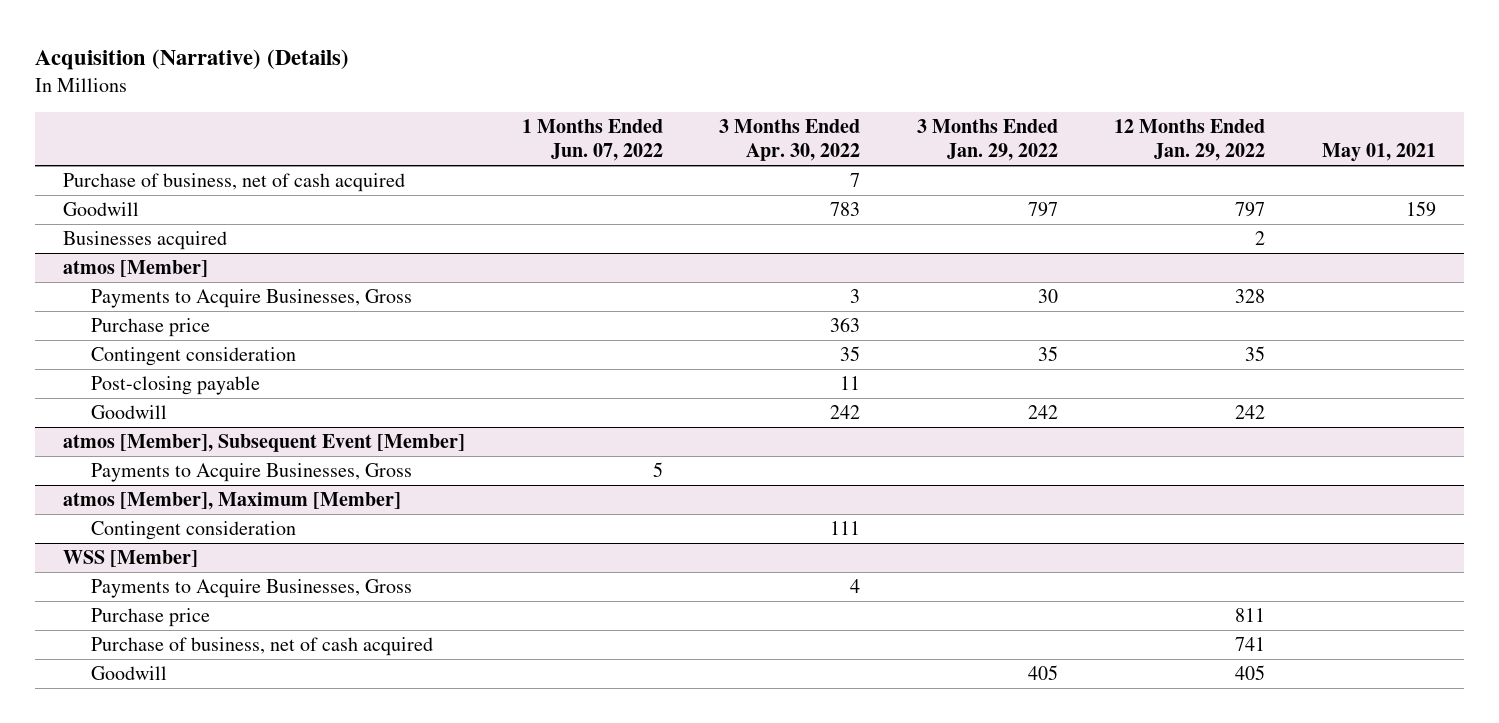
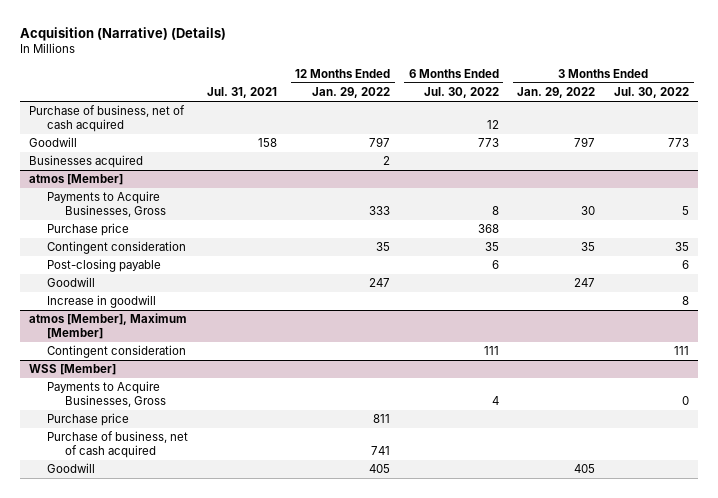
- | 1 Months Ended Jun. 07, 2022 | 3 Months Ended Apr. 30, 2022 | 3 Months Ended Jan. 29, 2022 | 12 Months Ended Jan. 29, 2022 | May 01, 2021
+ | Jul. 31, 2021 | 12 Months Ended Jan. 29, 2022 | 6 Months Ended Jul. 30, 2022 | 3 Months Ended Jan. 29, 2022 | 3 Months Ended Jul. 30, 2022
@ atmos [Member]
- Payments to Acquire Businesses, Gross | | 3 | 30 | 328 |
+ Payments to Acquire Businesses, Gross | | 333 | 8 | 30 | 5
- Goodwill | | 242 | 242 | 242 |
- atmos [Member], Subsequent Event [Member]
- Payments to Acquire Businesses, Gross | 5 | | | |
@ atmos [Member]
+ Goodwill | | 247 | | 247 |
+ Increase in goodwill | | | | | 8

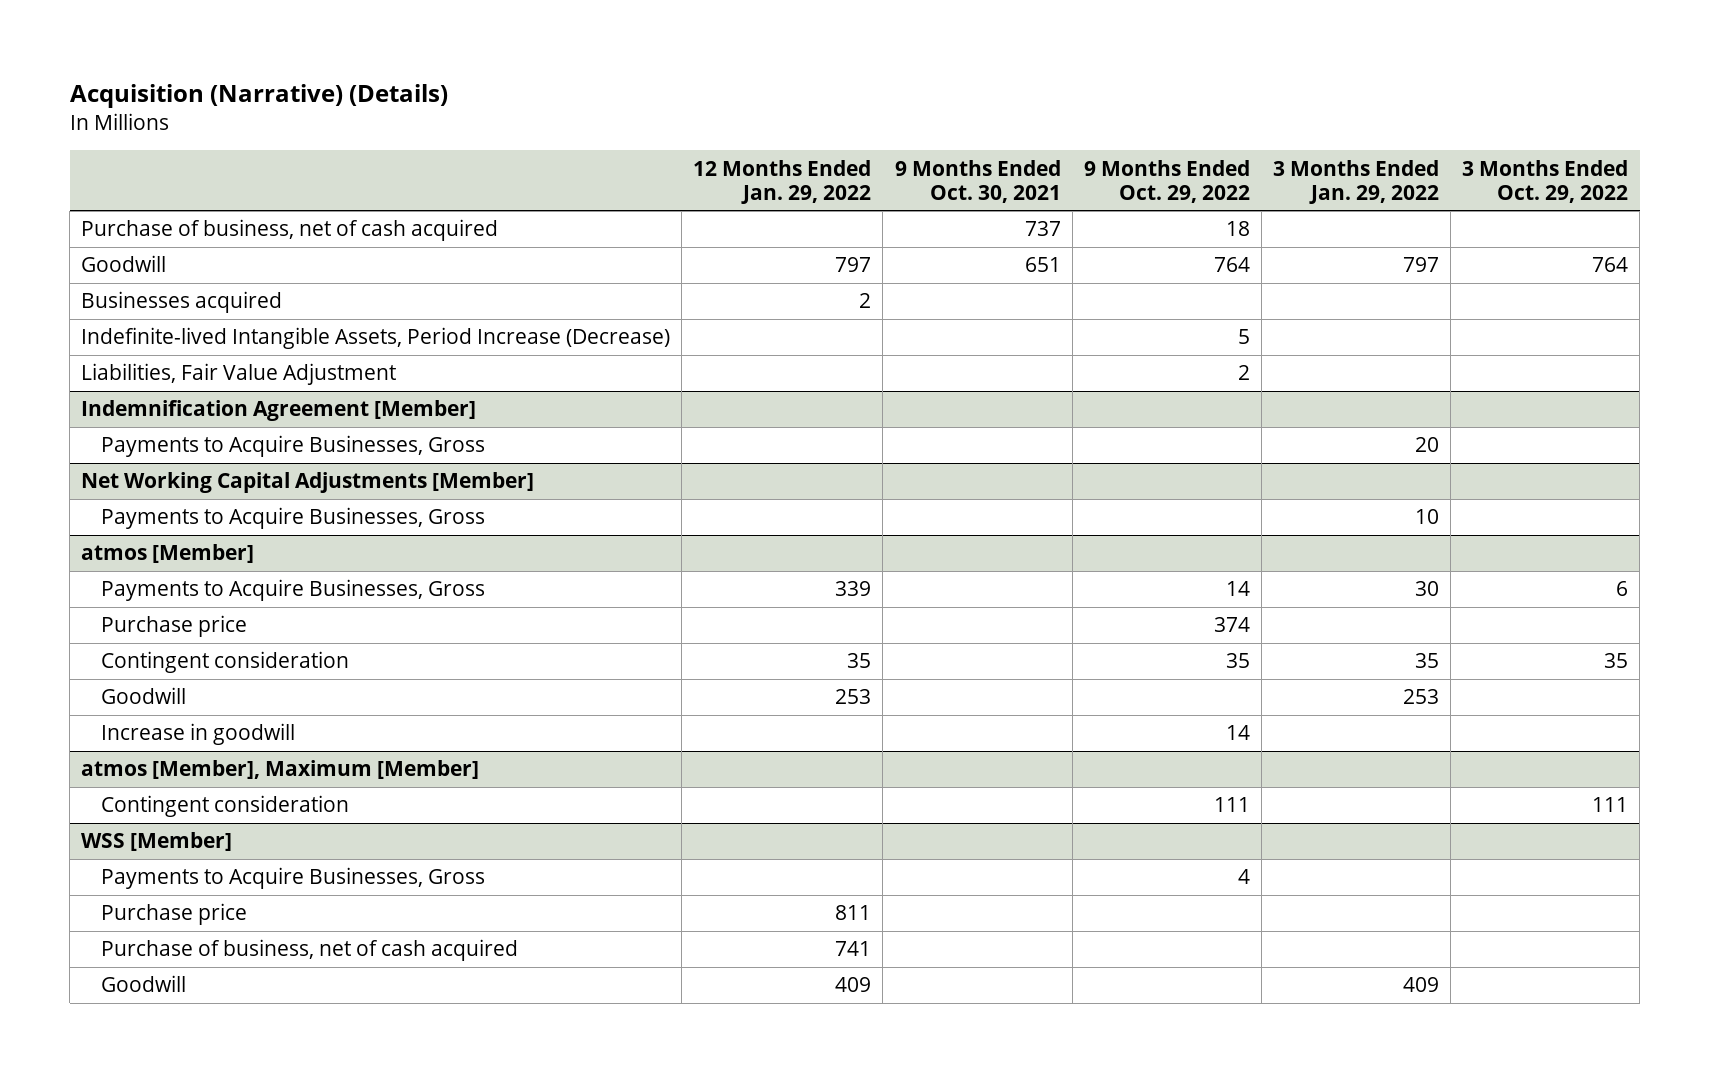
- | Jul. 31, 2021 | 12 Months Ended Jan. 29, 2022 | 6 Months Ended Jul. 30, 2022 | 3 Months Ended Jan. 29, 2022 | 3 Months Ended Jul. 30, 2022
+ | 12 Months Ended Jan. 29, 2022 | 9 Months Ended Oct. 30, 2021 | 9 Months Ended Oct. 29, 2022 | 3 Months Ended Jan. 29, 2022 | 3 Months Ended Oct. 29, 2022
+ Indefinite-lived Intangible Assets, Period Increase (Decrease) | | | 5 | |
+ Liabilities, Fair Value Adjustment | | | 2 | |
+ Indemnification Agreement [Member]
+ Payments to Acquire Businesses, Gross | | | | 20 |
+ Net Working Capital Adjustments [Member]
+ Payments to Acquire Businesses, Gross | | | | 10 |
@ atmos [Member]
- Payments to Acquire Businesses, Gross | | 333 | 8 | 30 | 5
+ Payments to Acquire Businesses, Gross | 339 | | 14 | 30 | 6
- Post-closing payable | | | 6 | | 6
- Goodwill | | 247 | | 247 |
+ Goodwill | 253 | | | 253 |
@ WSS [Member]
- Goodwill | | 405 | | 405 |
+ Goodwill | 409 | | | 409 |

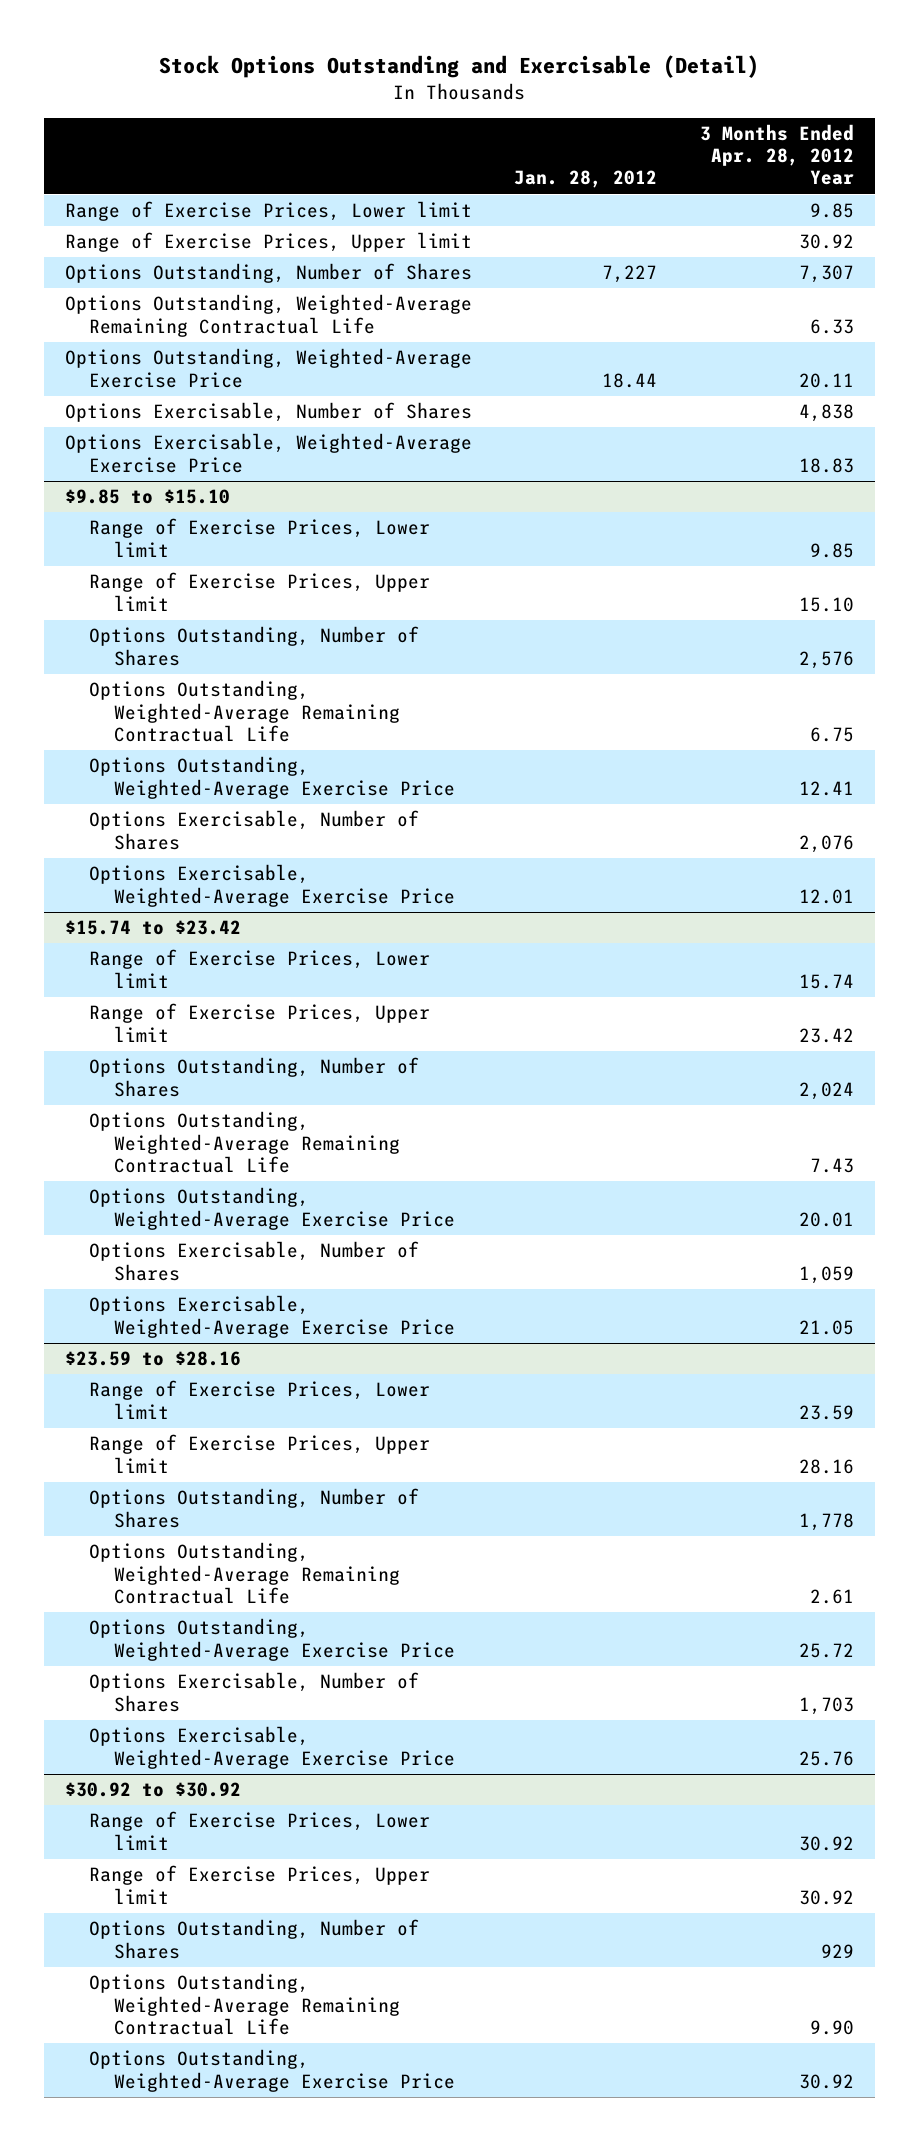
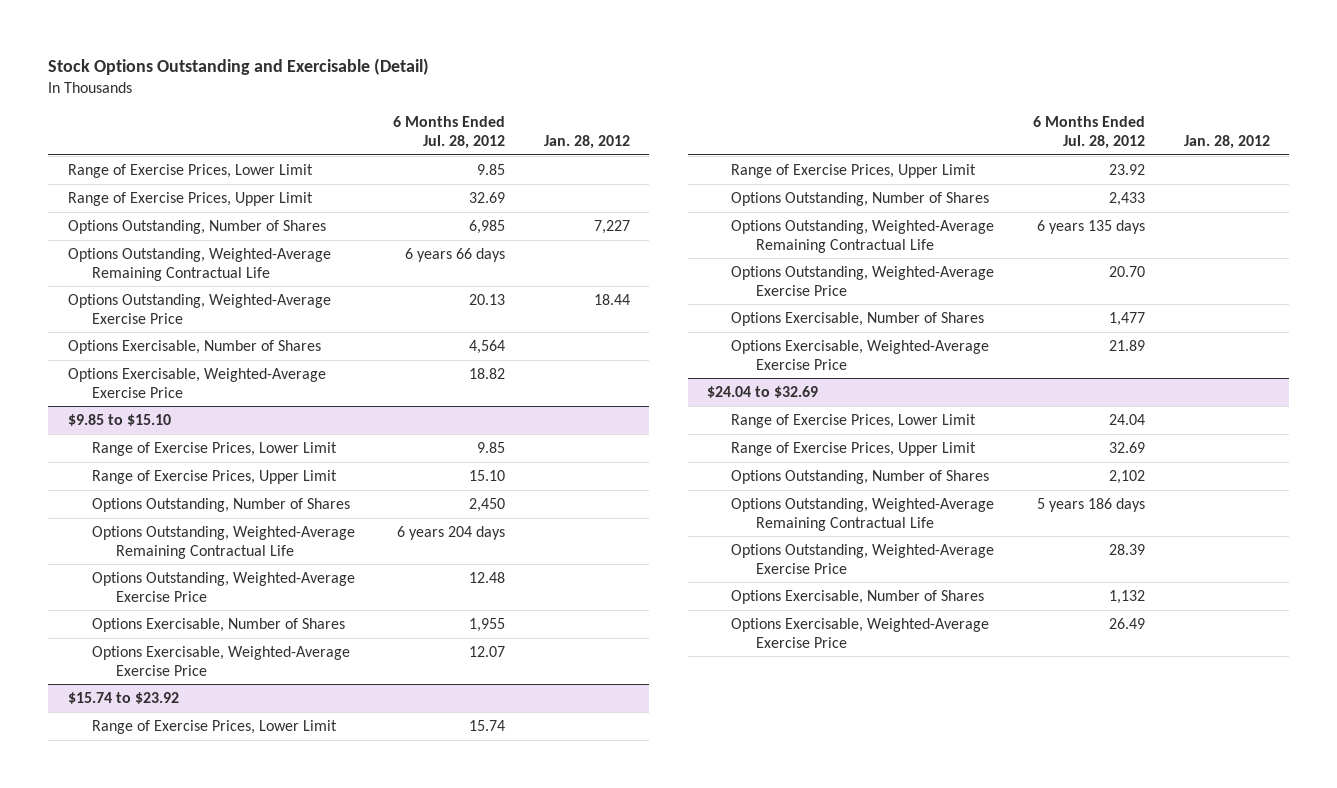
- | Jan. 28, 2012 | 3 Months Ended Apr. 28, 2012 Year
+ | 6 Months Ended Jul. 28, 2012 | Jan. 28, 2012
- Range of Exercise Prices, Lower limit | | 9.85
- Range of Exercise Prices, Upper limit | | 30.92
+ Range of Exercise Prices, Lower Limit | 9.85 |
+ Range of Exercise Prices, Upper Limit | 32.69 |
@ $9.85 to $15.10
- Range of Exercise Prices, Lower limit | | 9.85
- Range of Exercise Prices, Upper limit | | 15.10
+ Range of Exercise Prices, Lower Limit | 9.85 |
+ Range of Exercise Prices, Upper Limit | 15.10 |
- $15.74 to $23.42
- Range of Exercise Prices, Lower limit | | 15.74
- Range of Exercise Prices, Upper limit | | 23.42
+ $15.74 to $23.92
+ Range of Exercise Prices, Lower Limit | 15.74 |
+ Range of Exercise Prices, Upper Limit | 23.92 |
- $23.59 to $28.16
- Range of Exercise Prices, Lower limit | | 23.59
- Range of Exercise Prices, Upper limit | | 28.16
- Options Outstanding, Number of Shares | | 1,778
- Options Outstanding, Weighted-Average Remaining Contractual Life | | 2.61
- Options Outstanding, Weighted-Average Exercise Price | | 25.72
- Options Exercisable, Number of Shares | | 1,703
- Options Exercisable, Weighted-Average Exercise Price | | 25.76
- $30.92 to $30.92
- Range of Exercise Prices, Lower limit | | 30.92
- Range of Exercise Prices, Upper limit | | 30.92
- Options Outstanding, Number of Shares | | 929
- Options Outstanding, Weighted-Average Remaining Contractual Life | | 9.90
- Options Outstanding, Weighted-Average Exercise Price | | 30.92
+ $24.04 to $32.69
+ Range of Exercise Prices, Lower Limit | 24.04 |
+ Range of Exercise Prices, Upper Limit | 32.69 |
+ Options Outstanding, Number of Shares | 2,102 |
+ Options Outstanding, Weighted-Average Remaining Contractual Life | 5 years 186 days |
+ Options Outstanding, Weighted-Average Exercise Price | 28.39 |
+ Options Exercisable, Number of Shares | 1,132 |
+ Options Exercisable, Weighted-Average Exercise Price | 26.49 |

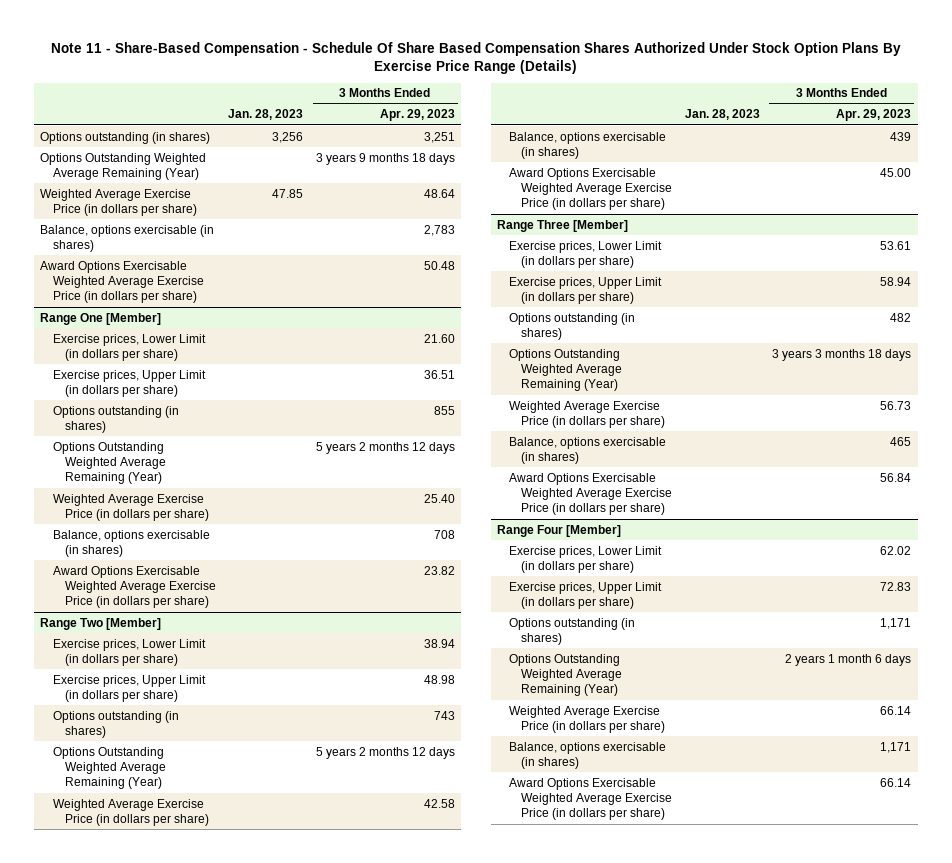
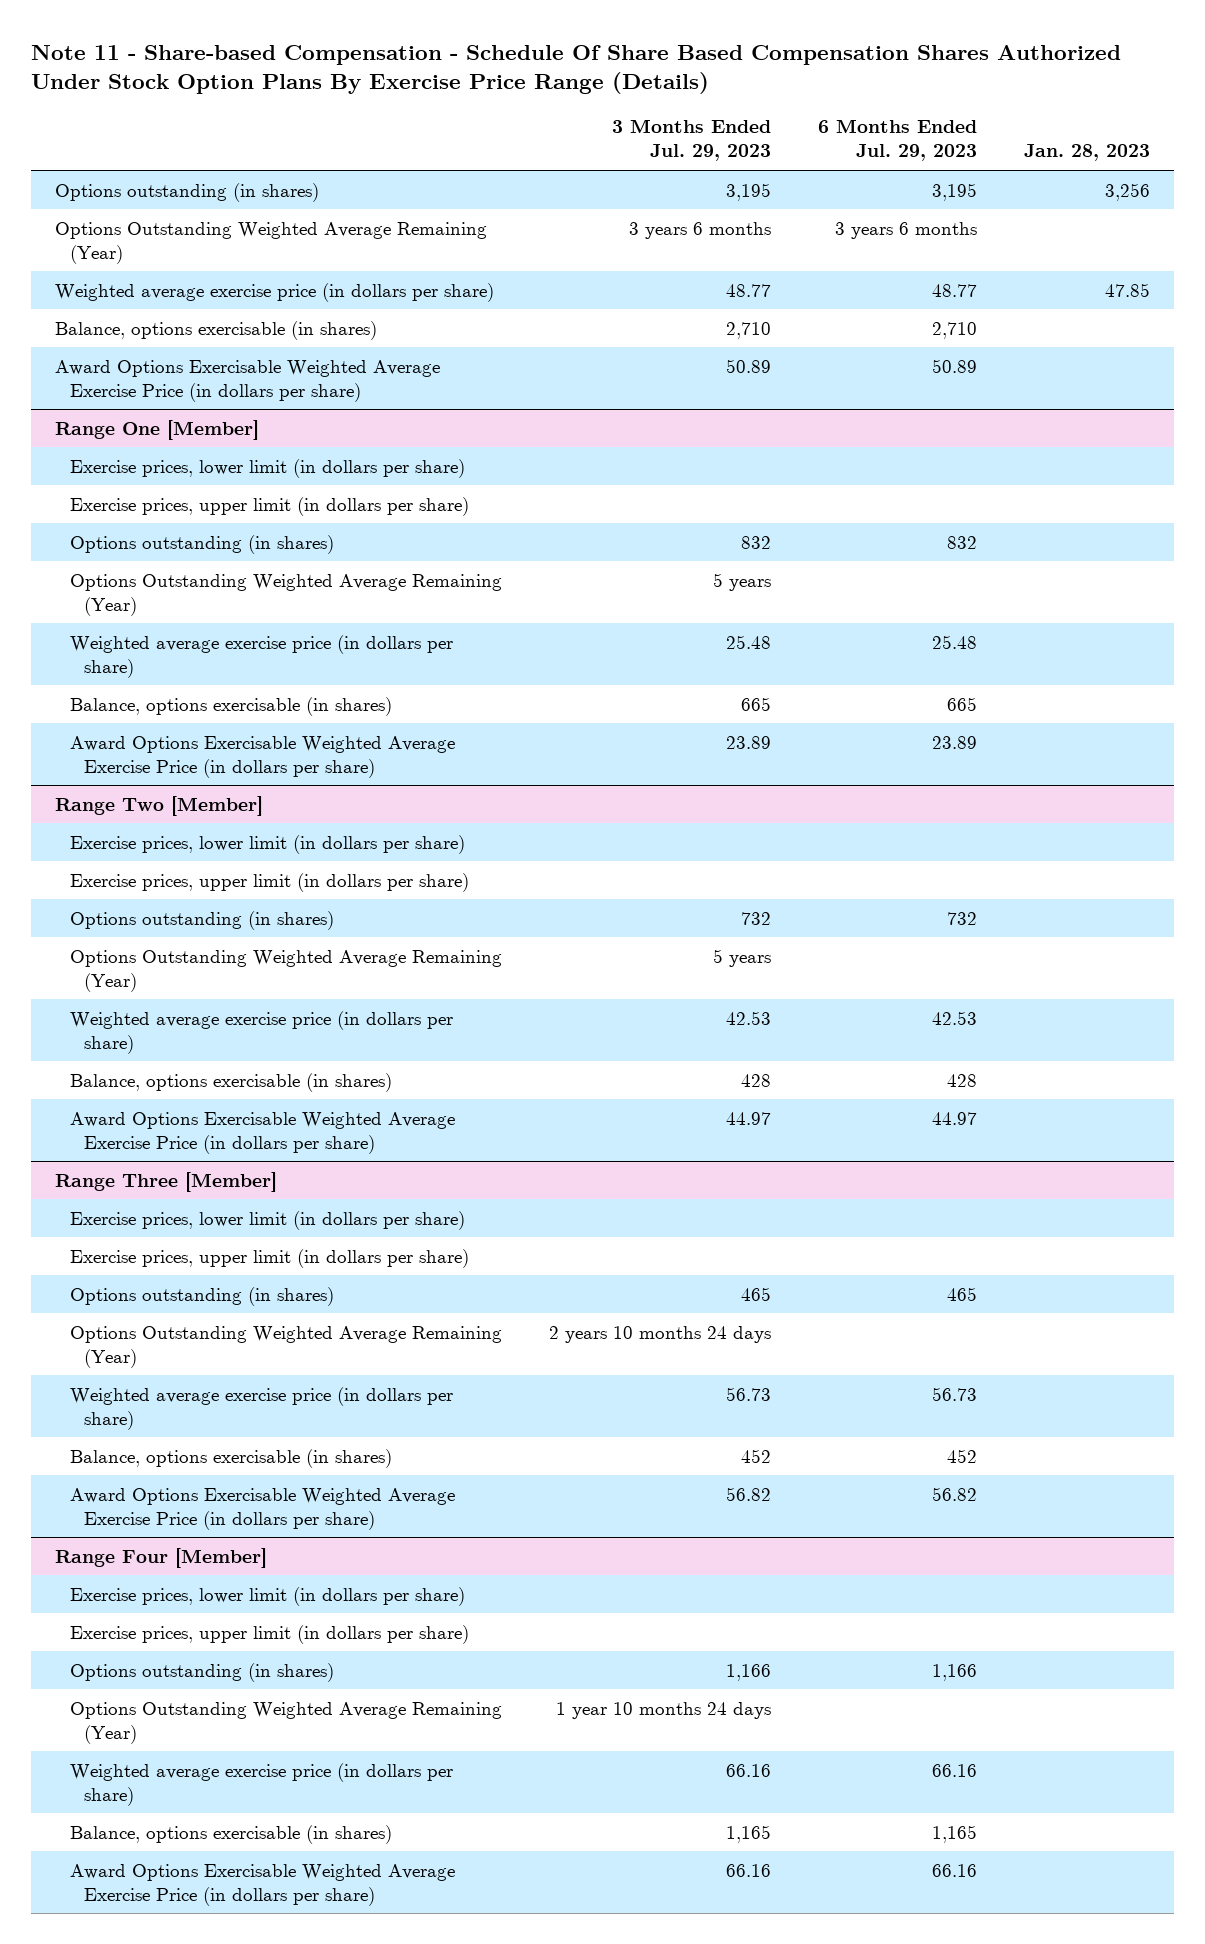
- Note 11 - Share-Based Compensation - Schedule Of Share Based Compensation Shares Authorized Under Stock Option Plans By Exercise Price Range (Details)
+ Note 11 - Share-based Compensation - Schedule Of Share Based Compensation Shares Authorized Under Stock Option Plans By Exercise Price Range (Details)
- | Jan. 28, 2023 | 3 Months Ended Apr. 29, 2023
+ | 3 Months Ended Jul. 29, 2023 | 6 Months Ended Jul. 29, 2023 | Jan. 28, 2023
- Weighted Average Exercise Price (in dollars per share) | 47.85 | 48.64
+ Weighted average exercise price (in dollars per share) | 48.77 | 48.77 | 47.85
@ Range One [Member]
- Exercise prices, Lower Limit (in dollars per share) | | 21.60
- Exercise prices, Upper Limit (in dollars per share) | | 36.51
+ Exercise prices, lower limit (in dollars per share)
+ Exercise prices, upper limit (in dollars per share)
- Weighted Average Exercise Price (in dollars per share) | | 25.40
+ Weighted average exercise price (in dollars per share) | 25.48 | 25.48 |
@ Range Two [Member]
- Exercise prices, Lower Limit (in dollars per share) | | 38.94
- Exercise prices, Upper Limit (in dollars per share) | | 48.98
+ Exercise prices, lower limit (in dollars per share)
+ Exercise prices, upper limit (in dollars per share)
- Weighted Average Exercise Price (in dollars per share) | | 42.58
+ Weighted average exercise price (in dollars per share) | 42.53 | 42.53 |
@ Range Three [Member]
- Exercise prices, Lower Limit (in dollars per share) | | 53.61
- Exercise prices, Upper Limit (in dollars per share) | | 58.94
+ Exercise prices, lower limit (in dollars per share)
+ Exercise prices, upper limit (in dollars per share)
- Weighted Average Exercise Price (in dollars per share) | | 56.73
+ Weighted average exercise price (in dollars per share) | 56.73 | 56.73 |
@ Range Four [Member]
- Exercise prices, Lower Limit (in dollars per share) | | 62.02
- Exercise prices, Upper Limit (in dollars per share) | | 72.83
+ Exercise prices, lower limit (in dollars per share)
+ Exercise prices, upper limit (in dollars per share)
- Weighted Average Exercise Price (in dollars per share) | | 66.14
+ Weighted average exercise price (in dollars per share) | 66.16 | 66.16 |

